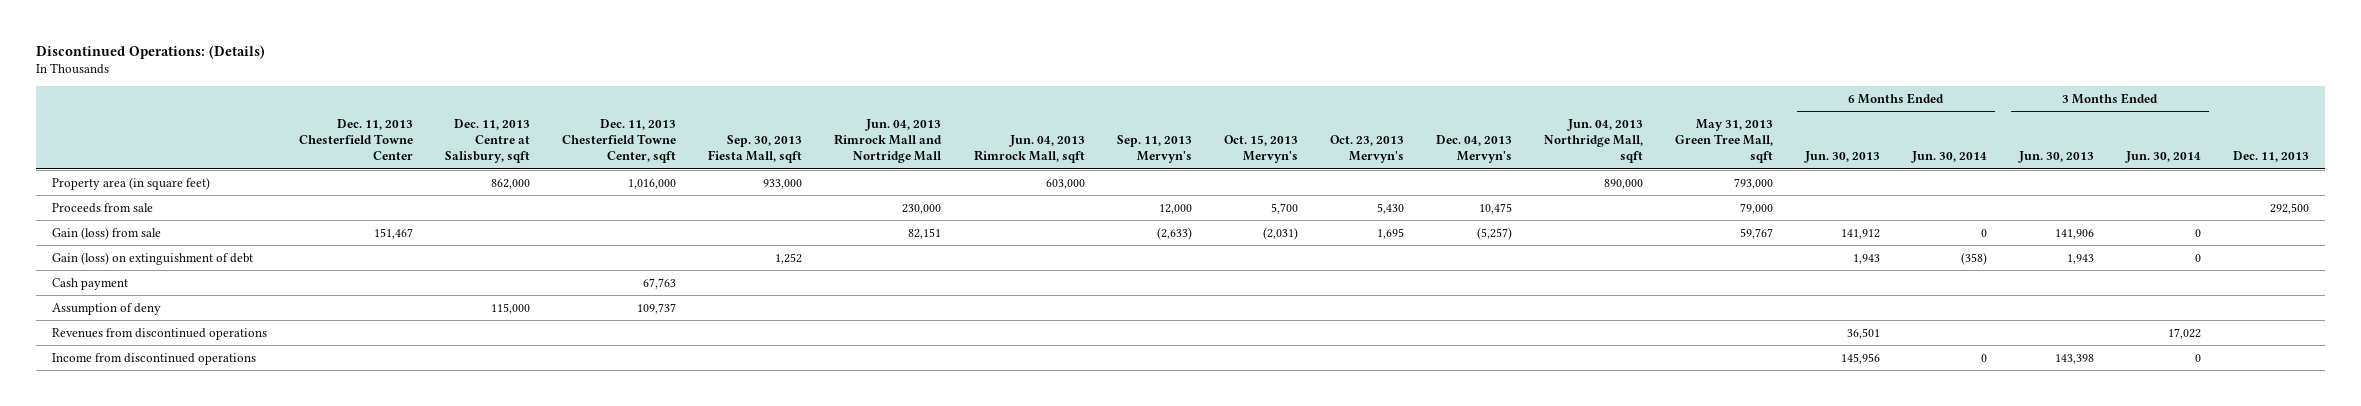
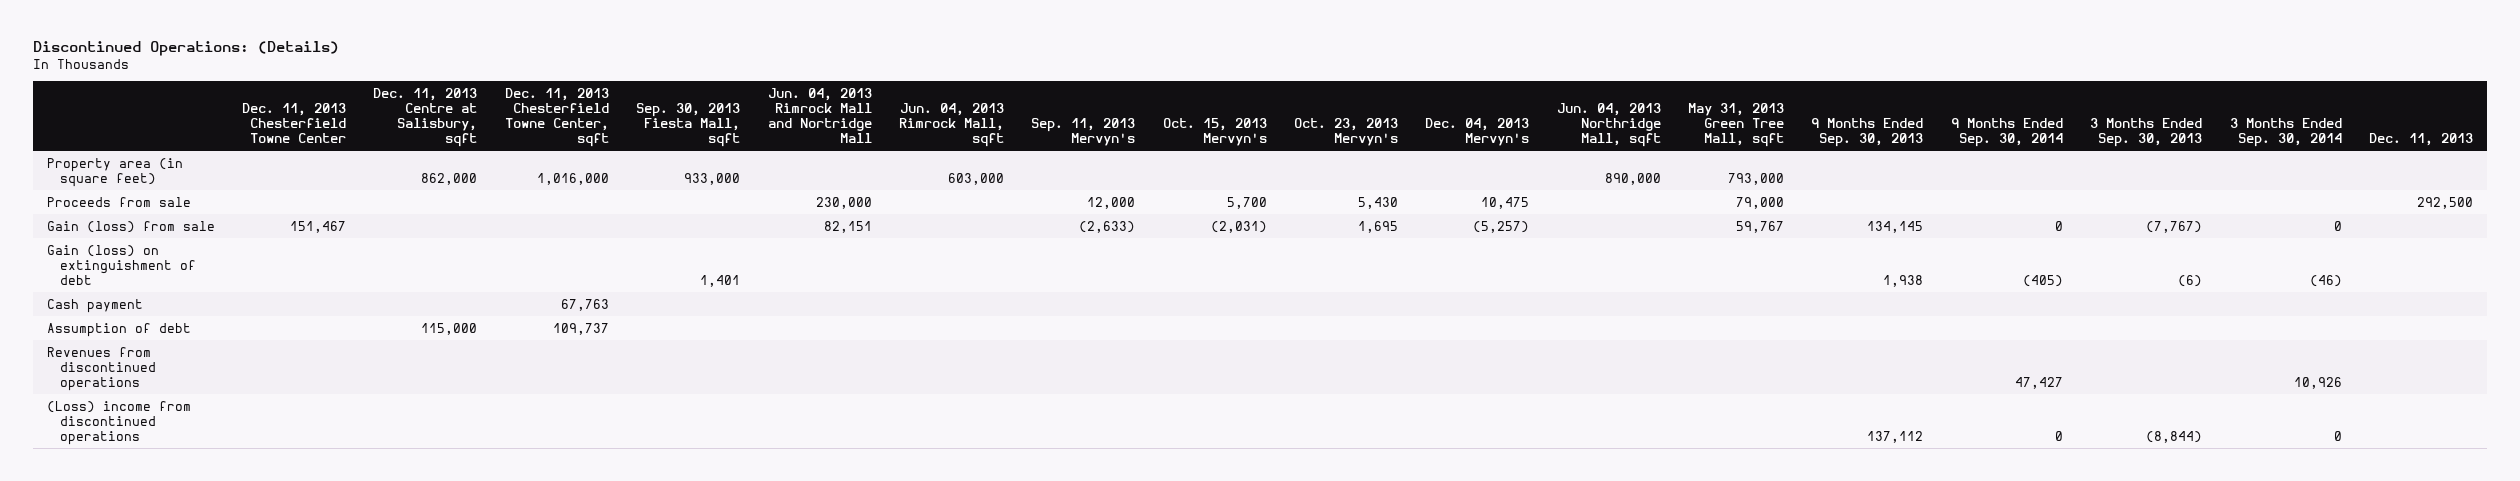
- | Dec. 11, 2013 Chesterfield Towne Center | Dec. 11, 2013 Centre at Salisbury, sqft | Dec. 11, 2013 Chesterfield Towne Center, sqft | Sep. 30, 2013 Fiesta Mall, sqft | Jun. 04, 2013 Rimrock Mall and Nortridge Mall | Jun. 04, 2013 Rimrock Mall, sqft | Sep. 11, 2013 Mervyn's | Oct. 15, 2013 Mervyn's | Oct. 23, 2013 Mervyn's | Dec. 04, 2013 Mervyn's | Jun. 04, 2013 Northridge Mall, sqft | May 31, 2013 Green Tree Mall, sqft | 6 Months Ended Jun. 30, 2013 | 6 Months Ended Jun. 30, 2014 | 3 Months Ended Jun. 30, 2013 | 3 Months Ended Jun. 30, 2014 | Dec. 11, 2013
+ | Dec. 11, 2013 Chesterfield Towne Center | Dec. 11, 2013 Centre at Salisbury, sqft | Dec. 11, 2013 Chesterfield Towne Center, sqft | Sep. 30, 2013 Fiesta Mall, sqft | Jun. 04, 2013 Rimrock Mall and Nortridge Mall | Jun. 04, 2013 Rimrock Mall, sqft | Sep. 11, 2013 Mervyn's | Oct. 15, 2013 Mervyn's | Oct. 23, 2013 Mervyn's | Dec. 04, 2013 Mervyn's | Jun. 04, 2013 Northridge Mall, sqft | May 31, 2013 Green Tree Mall, sqft | 9 Months Ended Sep. 30, 2013 | 9 Months Ended Sep. 30, 2014 | 3 Months Ended Sep. 30, 2013 | 3 Months Ended Sep. 30, 2014 | Dec. 11, 2013
- Gain (loss) on extinguishment of debt | | | | 1,252 | | | | | | | | | 1,943 | (358) | 1,943 | 0 |
+ Gain (loss) on extinguishment of debt | | | | 1,401 | | | | | | | | | 1,938 | (405) | (6) | (46) |
- Assumption of deny | | 115,000 | 109,737 | | | | | | | | | | | | | |
+ Assumption of debt | | 115,000 | 109,737 | | | | | | | | | | | | | |
- Income from discontinued operations | | | | | | | | | | | | | 145,956 | 0 | 143,398 | 0 |
+ (Loss) income from discontinued operations | | | | | | | | | | | | | 137,112 | 0 | (8,844) | 0 |

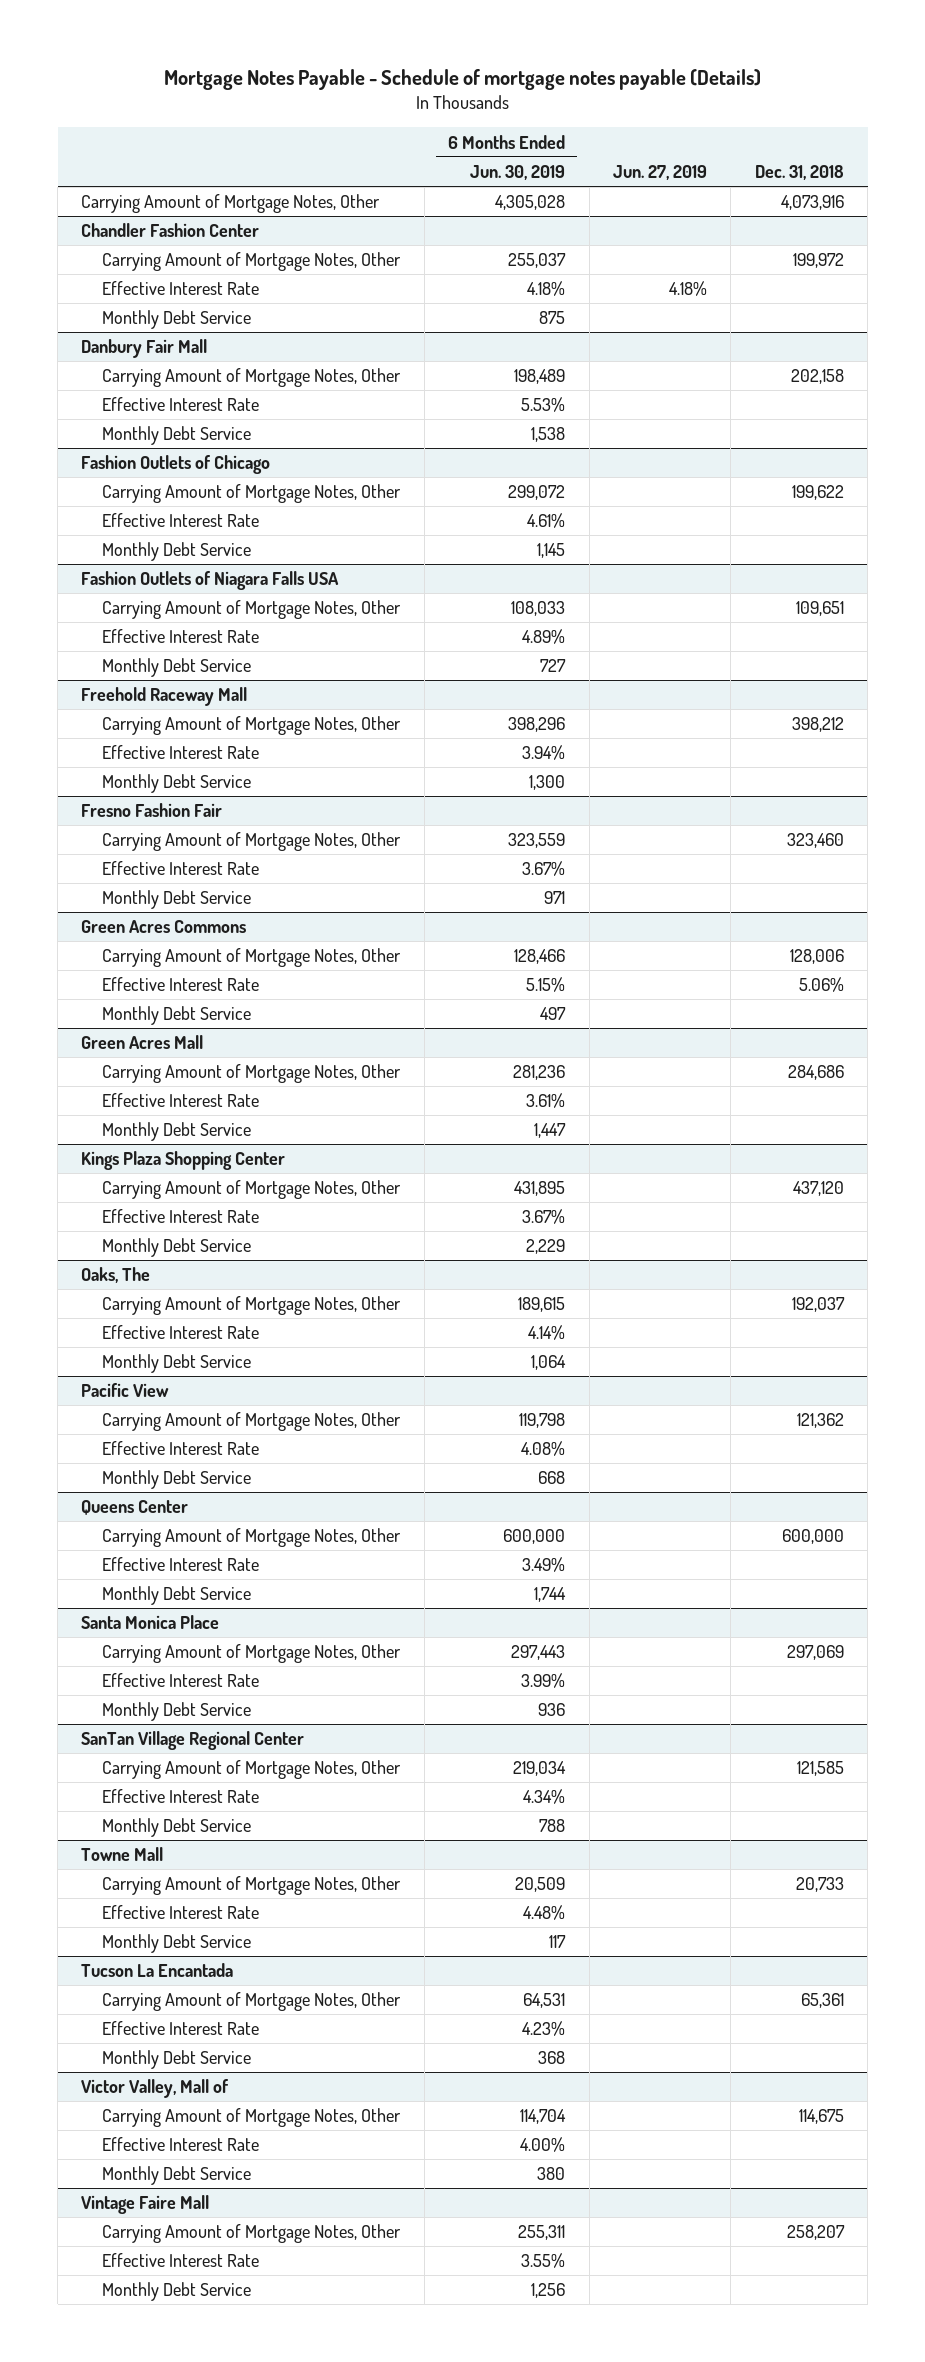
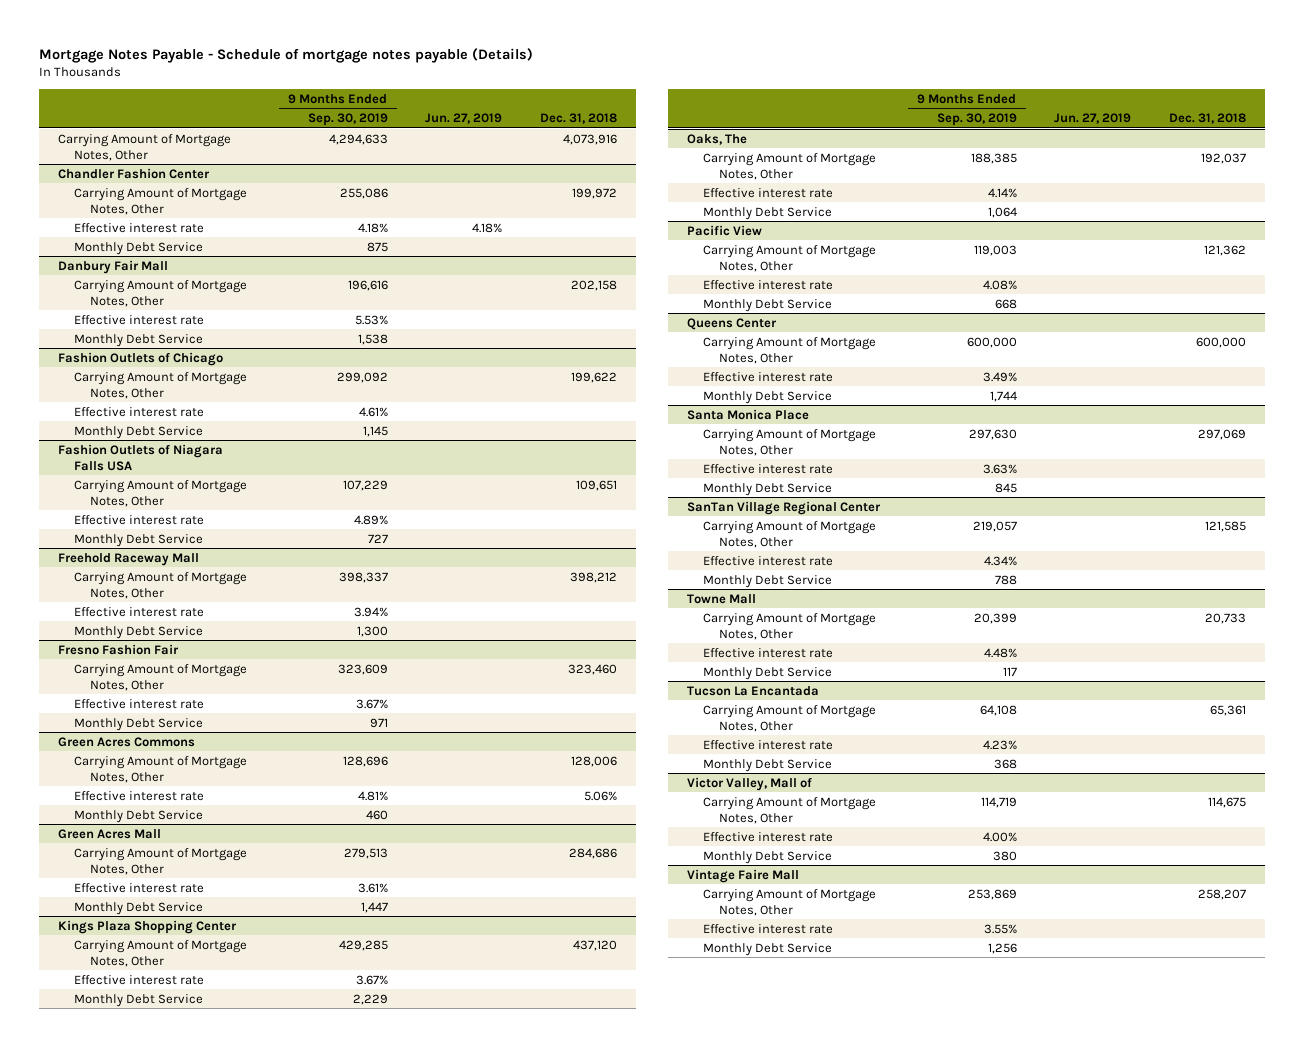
- | 6 Months Ended Jun. 30, 2019 | Jun. 27, 2019 | Dec. 31, 2018
+ | 9 Months Ended Sep. 30, 2019 | Jun. 27, 2019 | Dec. 31, 2018
@ Chandler Fashion Center
- Effective Interest Rate | 4.18% | 4.18% |
+ Effective interest rate | 4.18% | 4.18% |
@ Danbury Fair Mall
- Effective Interest Rate | 5.53% | |
+ Effective interest rate | 5.53% | |
@ Fashion Outlets of Chicago
- Effective Interest Rate | 4.61% | |
+ Effective interest rate | 4.61% | |
@ Fashion Outlets of Niagara Falls USA
- Effective Interest Rate | 4.89% | |
+ Effective interest rate | 4.89% | |
@ Freehold Raceway Mall
- Effective Interest Rate | 3.94% | |
+ Effective interest rate | 3.94% | |
@ Fresno Fashion Fair
- Effective Interest Rate | 3.67% | |
+ Effective interest rate | 3.67% | |
@ Green Acres Commons
- Effective Interest Rate | 5.15% | | 5.06%
+ Effective interest rate | 4.81% | | 5.06%
@ Green Acres Mall
- Effective Interest Rate | 3.61% | |
+ Effective interest rate | 3.61% | |
@ Kings Plaza Shopping Center
- Effective Interest Rate | 3.67% | |
+ Effective interest rate | 3.67% | |
@ Oaks, The
- Effective Interest Rate | 4.14% | |
+ Effective interest rate | 4.14% | |
@ Pacific View
- Effective Interest Rate | 4.08% | |
+ Effective interest rate | 4.08% | |
@ Queens Center
- Effective Interest Rate | 3.49% | |
+ Effective interest rate | 3.49% | |
@ Santa Monica Place
- Effective Interest Rate | 3.99% | |
+ Effective interest rate | 3.63% | |
@ SanTan Village Regional Center
- Effective Interest Rate | 4.34% | |
+ Effective interest rate | 4.34% | |
@ Towne Mall
- Effective Interest Rate | 4.48% | |
+ Effective interest rate | 4.48% | |
@ Tucson La Encantada
- Effective Interest Rate | 4.23% | |
+ Effective interest rate | 4.23% | |
@ Victor Valley, Mall of
- Effective Interest Rate | 4.00% | |
+ Effective interest rate | 4.00% | |
@ Vintage Faire Mall
- Effective Interest Rate | 3.55% | |
+ Effective interest rate | 3.55% | |

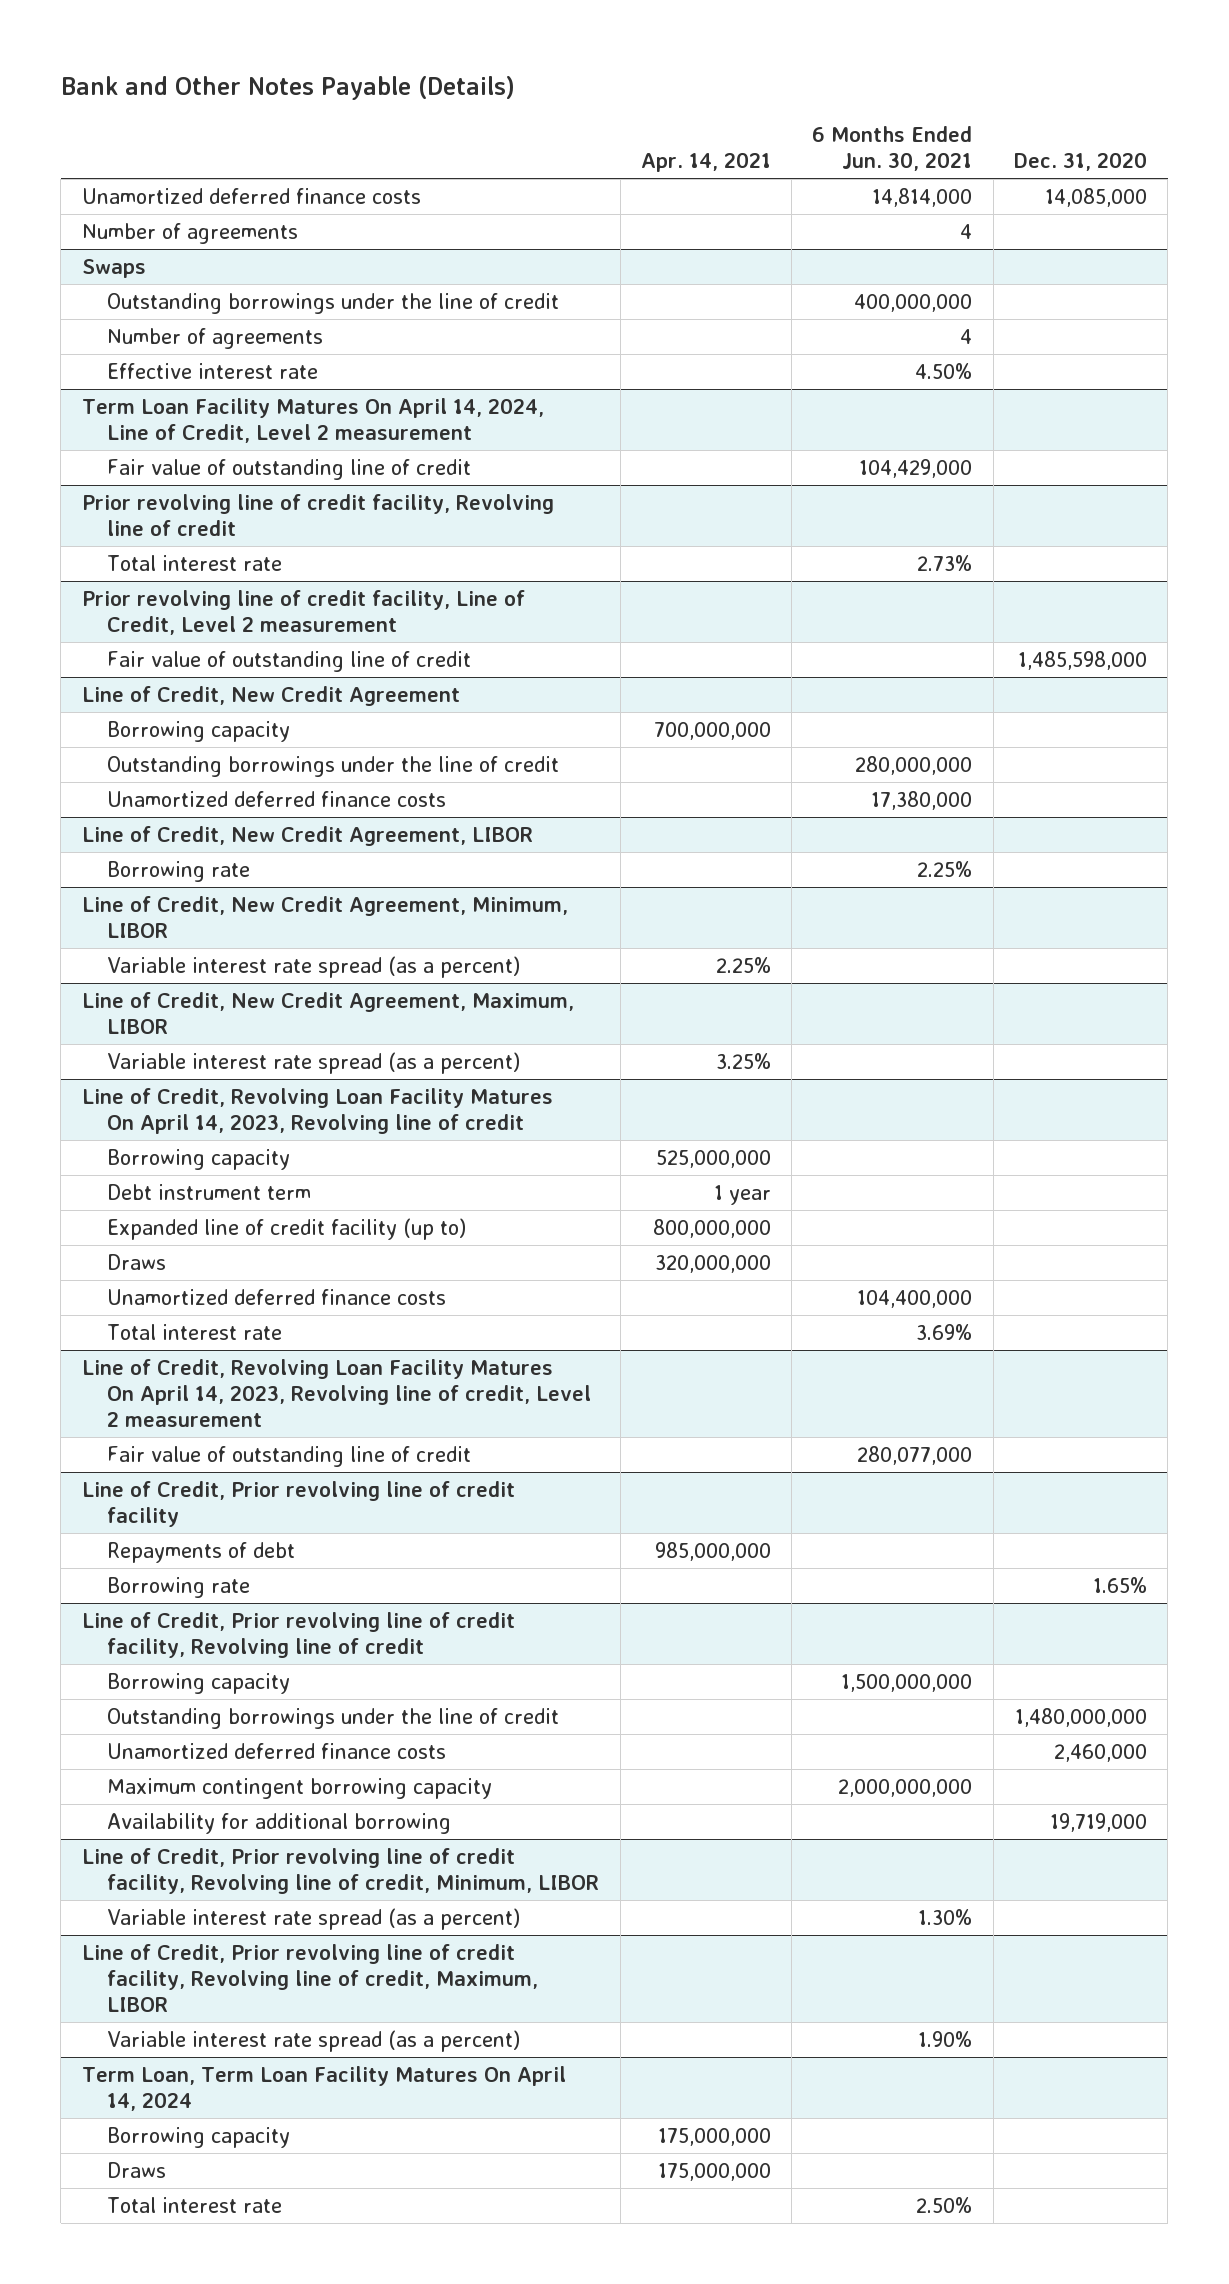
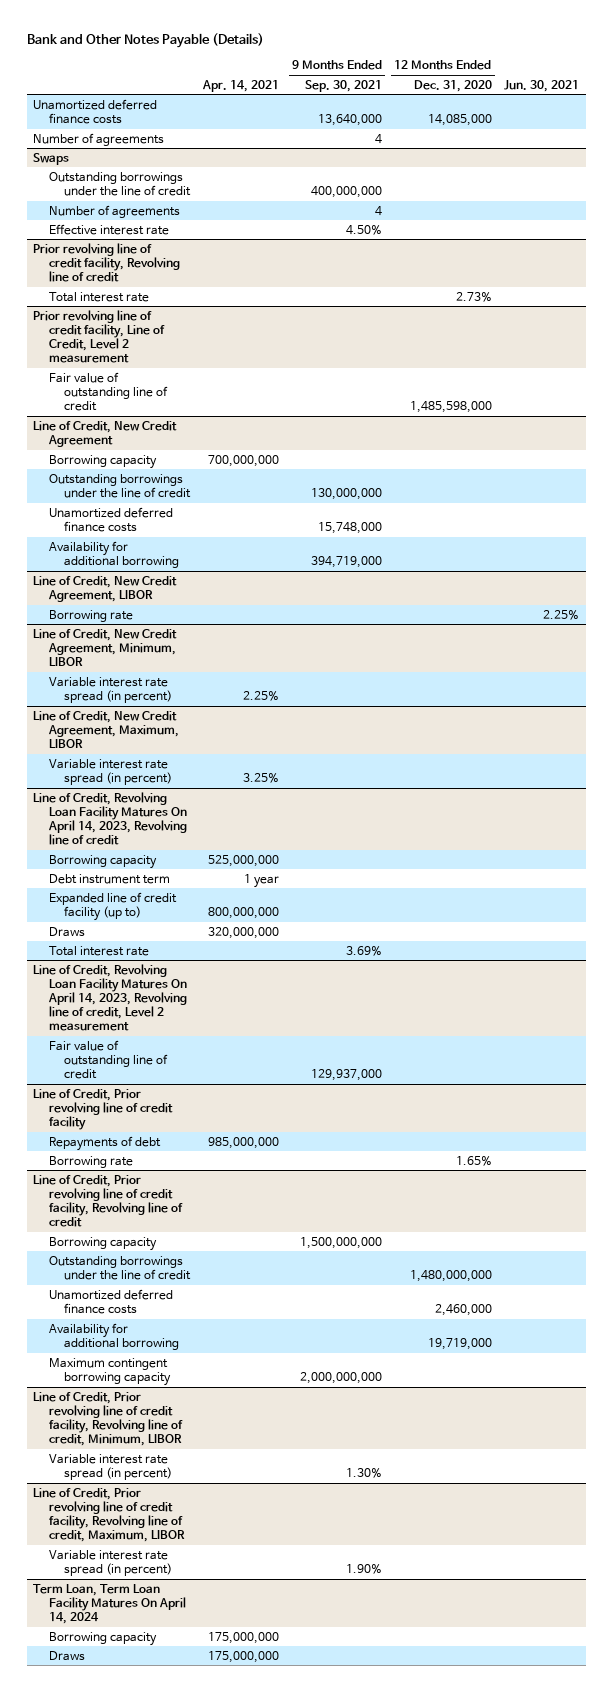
- | Apr. 14, 2021 | 6 Months Ended Jun. 30, 2021 | Dec. 31, 2020
+ | Apr. 14, 2021 | 9 Months Ended Sep. 30, 2021 | 12 Months Ended Dec. 31, 2020 | Jun. 30, 2021
- Term Loan Facility Matures On April 14, 2024, Line of Credit, Level 2 measurement
- Fair value of outstanding line of credit | | 104,429,000 |
@ Line of Credit, New Credit Agreement
+ Availability for additional borrowing | | 394,719,000 | |
@ Line of Credit, New Credit Agreement, Minimum, LIBOR
- Variable interest rate spread (as a percent) | 2.25% | |
+ Variable interest rate spread (in percent) | 2.25% | | |
@ Line of Credit, New Credit Agreement, Maximum, LIBOR
- Variable interest rate spread (as a percent) | 3.25% | |
+ Variable interest rate spread (in percent) | 3.25% | | |
@ Line of Credit, Revolving Loan Facility Matures On April 14, 2023, Revolving line of credit
- Unamortized deferred finance costs | | 104,400,000 |
@ Line of Credit, Prior revolving line of credit facility, Revolving line of credit
moved down: Maximum contingent borrowing capacity | | 2,000,000,000 | |
@ Line of Credit, Prior revolving line of credit facility, Revolving line of credit, Minimum, LIBOR
- Variable interest rate spread (as a percent) | | 1.30% |
+ Variable interest rate spread (in percent) | | 1.30% | |
@ Line of Credit, Prior revolving line of credit facility, Revolving line of credit, Maximum, LIBOR
- Variable interest rate spread (as a percent) | | 1.90% |
+ Variable interest rate spread (in percent) | | 1.90% | |
@ Term Loan, Term Loan Facility Matures On April 14, 2024
- Total interest rate | | 2.50% |

